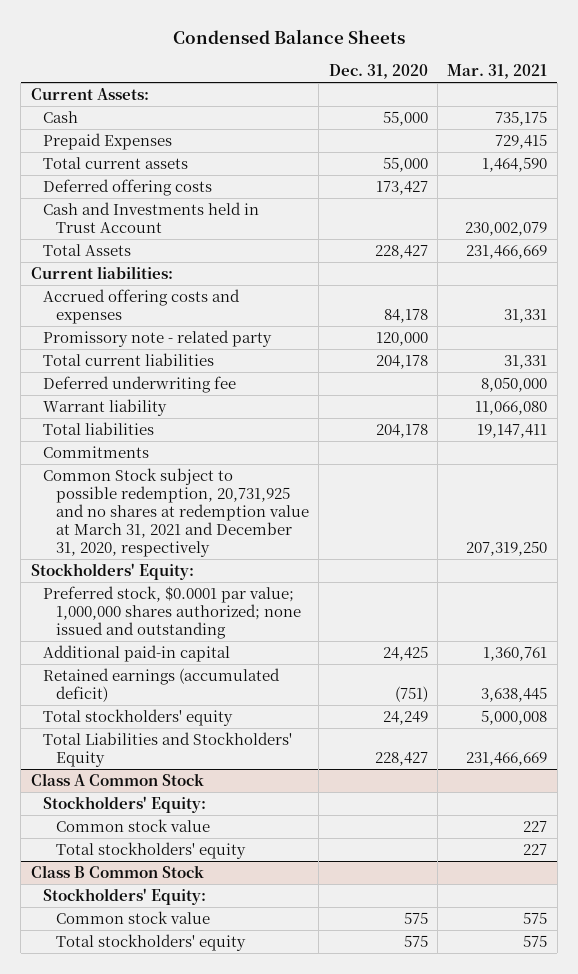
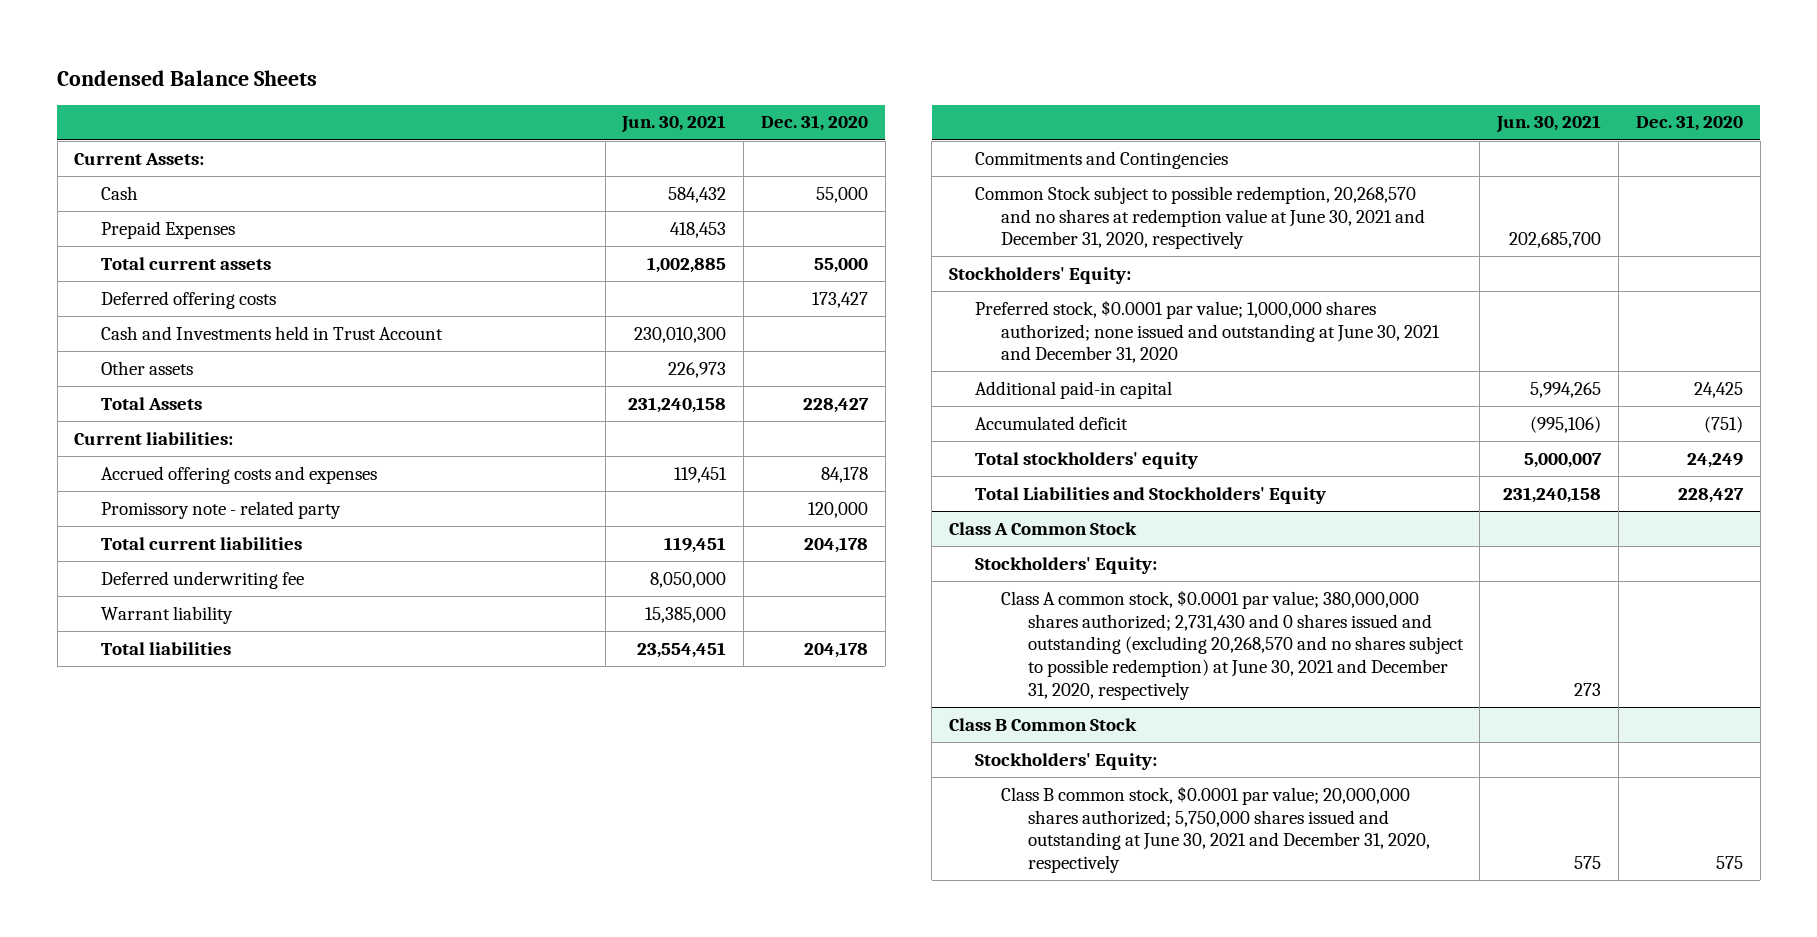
- | Dec. 31, 2020 | Mar. 31, 2021
+ | Jun. 30, 2021 | Dec. 31, 2020
+ Other assets | 226,973 |
- Commitments
- Common Stock subject to possible redemption, 20,731,925 and no shares at redemption value at March 31, 2021 and December 31, 2020, respectively | | 207,319,250
+ Commitments and Contingencies
+ Common Stock subject to possible redemption, 20,268,570 and no shares at redemption value at June 30, 2021 and December 31, 2020, respectively | 202,685,700 |
- Preferred stock, $0.0001 par value; 1,000,000 shares authorized; none issued and outstanding
+ Preferred stock, $0.0001 par value; 1,000,000 shares authorized; none issued and outstanding at June 30, 2021 and December 31, 2020
- Retained earnings (accumulated deficit) | (751) | 3,638,445
+ Accumulated deficit | (995,106) | (751)
@ Class A Common Stock
- Common stock value | | 227
- Total stockholders' equity | | 227
+ Class A common stock, $0.0001 par value; 380,000,000 shares authorized; 2,731,430 and 0 shares issued and outstanding (excluding 20,268,570 and no shares subject to possible redemption) at June 30, 2021 and December 31, 2020, respectively | 273 |
@ Class B Common Stock
- Common stock value | 575 | 575
- Total stockholders' equity | 575 | 575
+ Class B common stock, $0.0001 par value; 20,000,000 shares authorized; 5,750,000 shares issued and outstanding at June 30, 2021 and December 31, 2020, respectively | 575 | 575

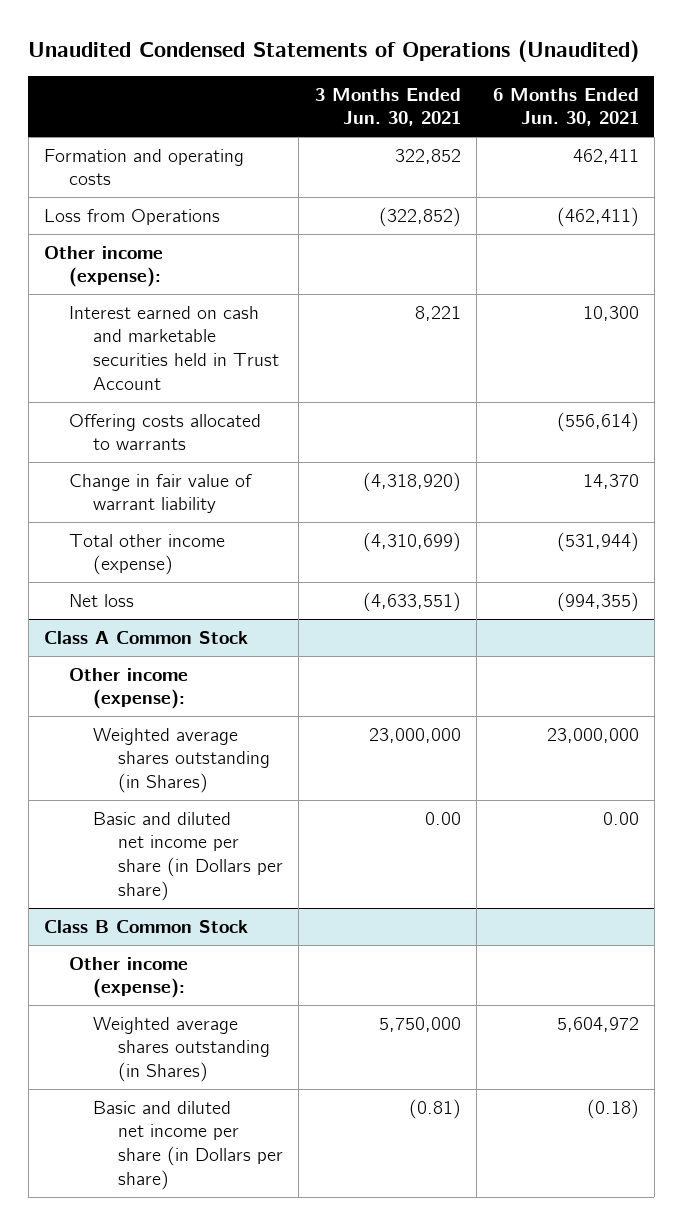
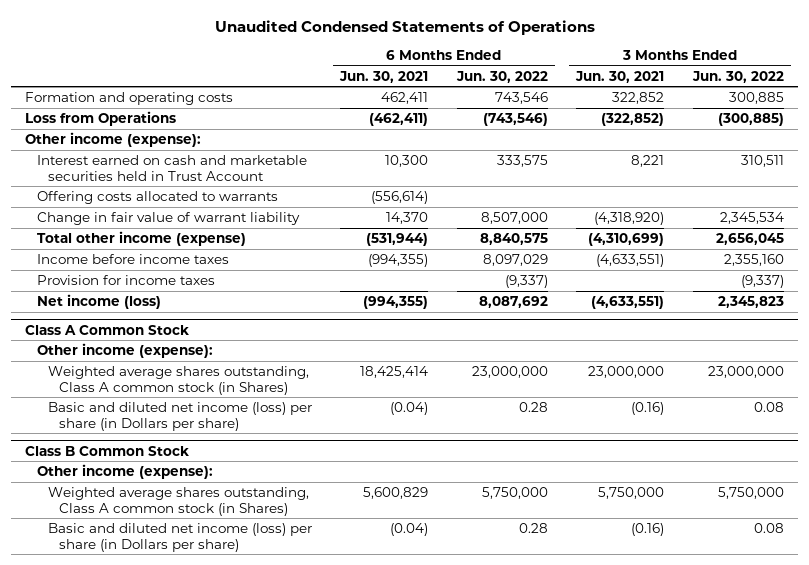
- Unaudited Condensed Statements of Operations (Unaudited)
+ Unaudited Condensed Statements of Operations
- | 3 Months Ended Jun. 30, 2021 | 6 Months Ended Jun. 30, 2021
+ | 6 Months Ended Jun. 30, 2021 | 6 Months Ended Jun. 30, 2022 | 3 Months Ended Jun. 30, 2021 | 3 Months Ended Jun. 30, 2022
- Net loss | (4,633,551) | (994,355)
+ Income before income taxes | (994,355) | 8,097,029 | (4,633,551) | 2,355,160
+ Provision for income taxes | | (9,337) | | (9,337)
+ Net income (loss) | (994,355) | 8,087,692 | (4,633,551) | 2,345,823
@ Class A Common Stock
- Weighted average shares outstanding (in Shares) | 23,000,000 | 23,000,000
- Basic and diluted net income per share (in Dollars per share) | 0.00 | 0.00
+ Weighted average shares outstanding, Class A common stock (in Shares) | 18,425,414 | 23,000,000 | 23,000,000 | 23,000,000
+ Basic and diluted net income (loss) per share (in Dollars per share) | (0.04) | 0.28 | (0.16) | 0.08
@ Class B Common Stock
- Weighted average shares outstanding (in Shares) | 5,750,000 | 5,604,972
- Basic and diluted net income per share (in Dollars per share) | (0.81) | (0.18)
+ Weighted average shares outstanding, Class A common stock (in Shares) | 5,600,829 | 5,750,000 | 5,750,000 | 5,750,000
+ Basic and diluted net income (loss) per share (in Dollars per share) | (0.04) | 0.28 | (0.16) | 0.08

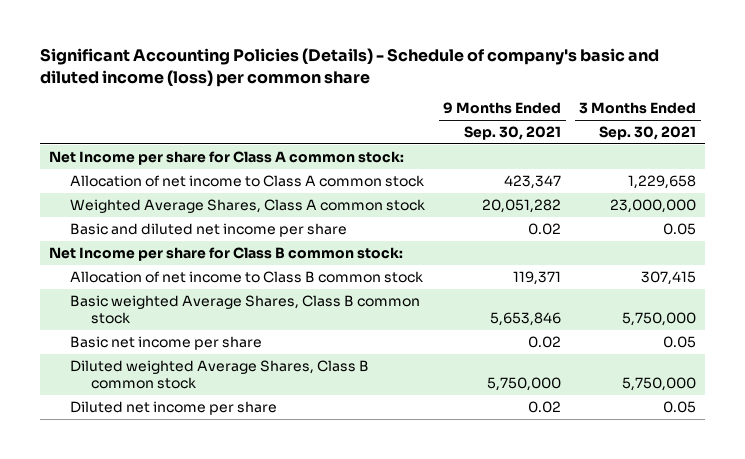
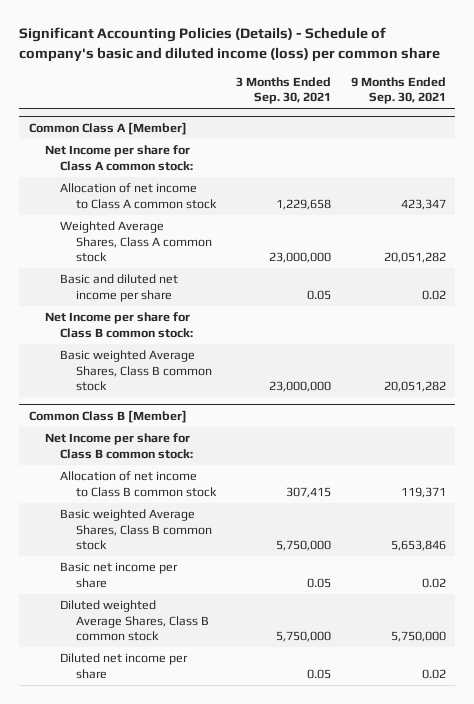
- | 9 Months Ended Sep. 30, 2021 | 3 Months Ended Sep. 30, 2021
+ | 3 Months Ended Sep. 30, 2021 | 9 Months Ended Sep. 30, 2021
+ Common Class A [Member]
+ Basic weighted Average Shares, Class B common stock | 23,000,000 | 20,051,282
+ Common Class B [Member]
+ Net Income per share for Class B common stock:

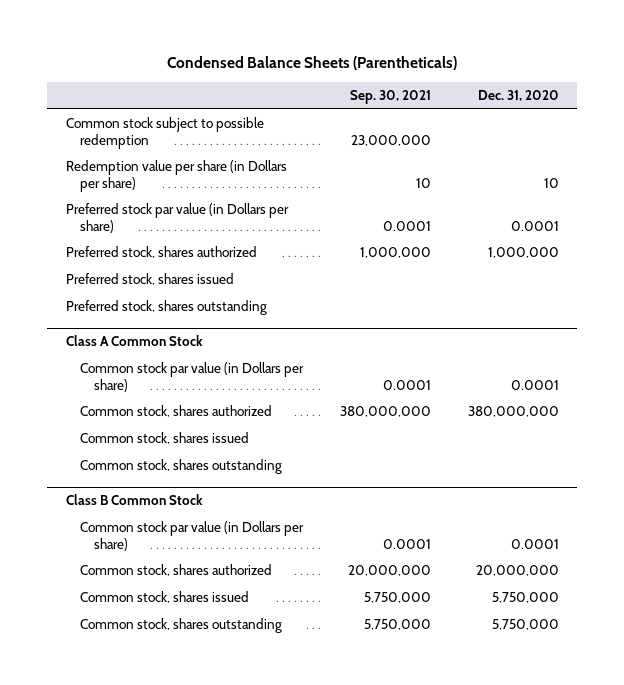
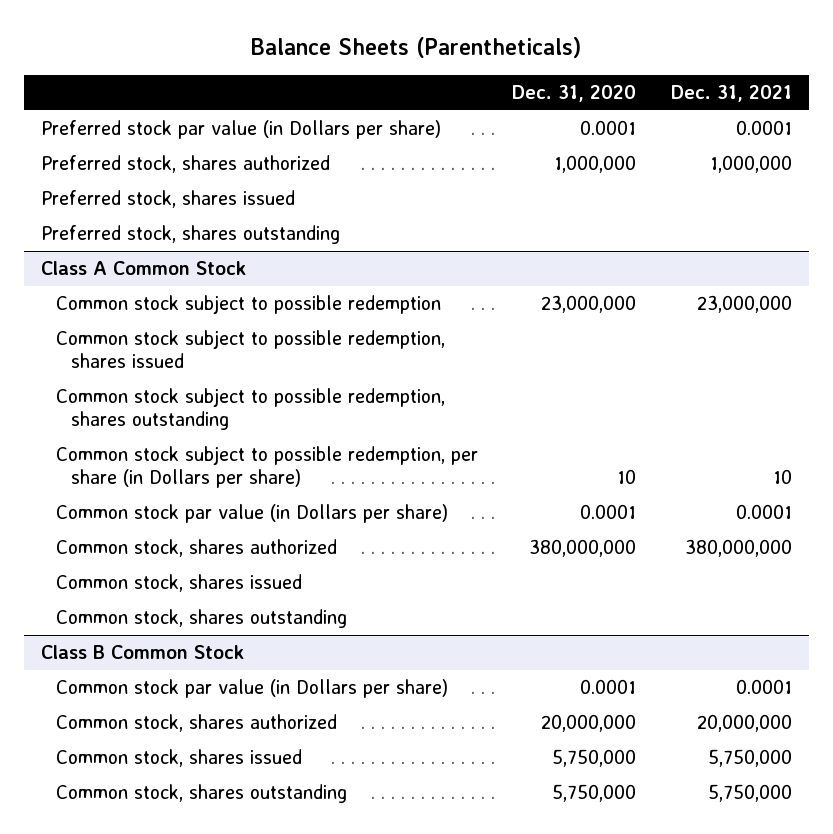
- Condensed Balance Sheets (Parentheticals)
+ Balance Sheets (Parentheticals)
- | Sep. 30, 2021 | Dec. 31, 2020
+ | Dec. 31, 2020 | Dec. 31, 2021
- Common stock subject to possible redemption | 23,000,000 |
- Redemption value per share (in Dollars per share) | 10 | 10
@ Class A Common Stock
+ Common stock subject to possible redemption | 23,000,000 | 23,000,000
+ Common stock subject to possible redemption, shares issued
+ Common stock subject to possible redemption, shares outstanding
+ Common stock subject to possible redemption, per share (in Dollars per share) | 10 | 10

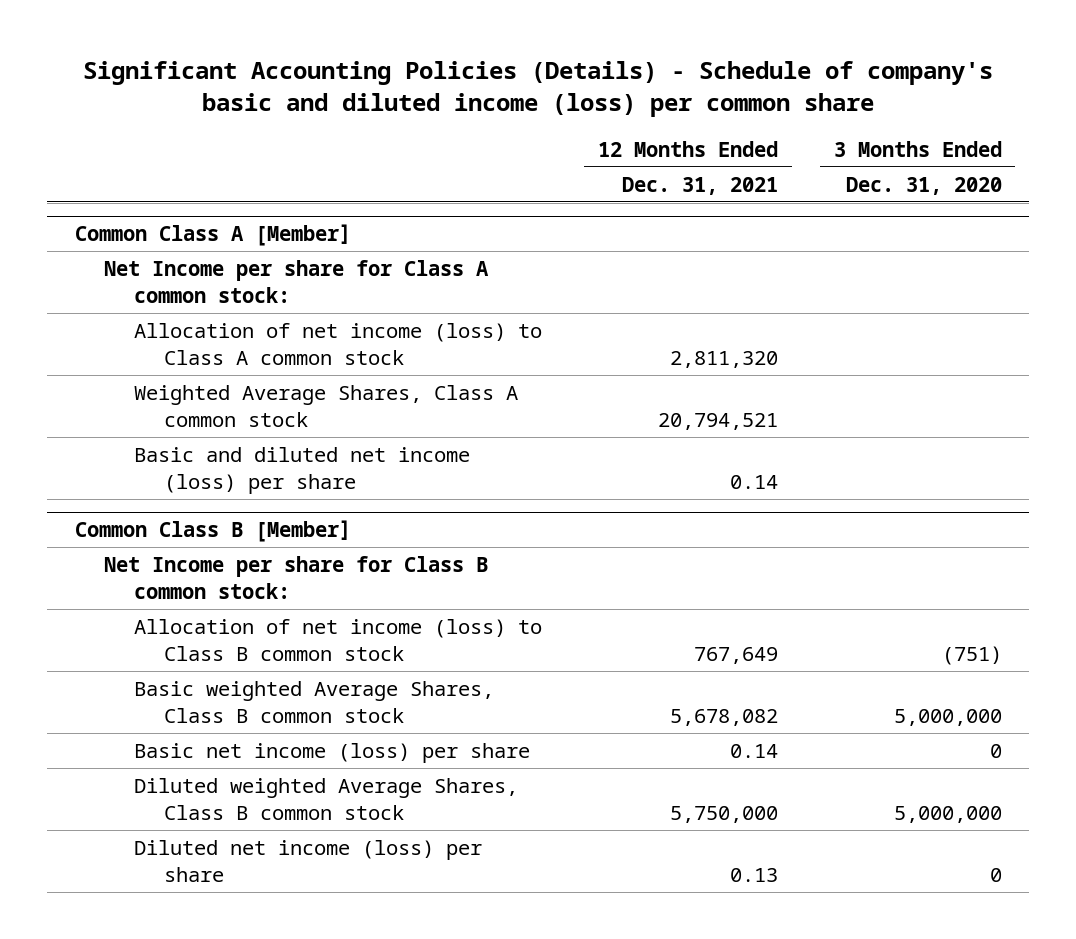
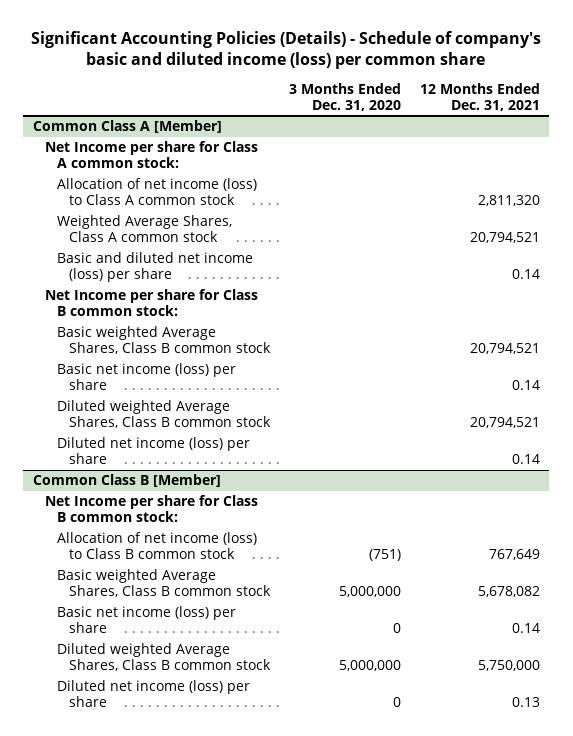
- | 12 Months Ended Dec. 31, 2021 | 3 Months Ended Dec. 31, 2020
+ | 3 Months Ended Dec. 31, 2020 | 12 Months Ended Dec. 31, 2021
@ Common Class A [Member]
+ Net Income per share for Class B common stock:
+ Basic weighted Average Shares, Class B common stock | | 20,794,521
+ Basic net income (loss) per share | | 0.14
+ Diluted weighted Average Shares, Class B common stock | | 20,794,521
+ Diluted net income (loss) per share | | 0.14

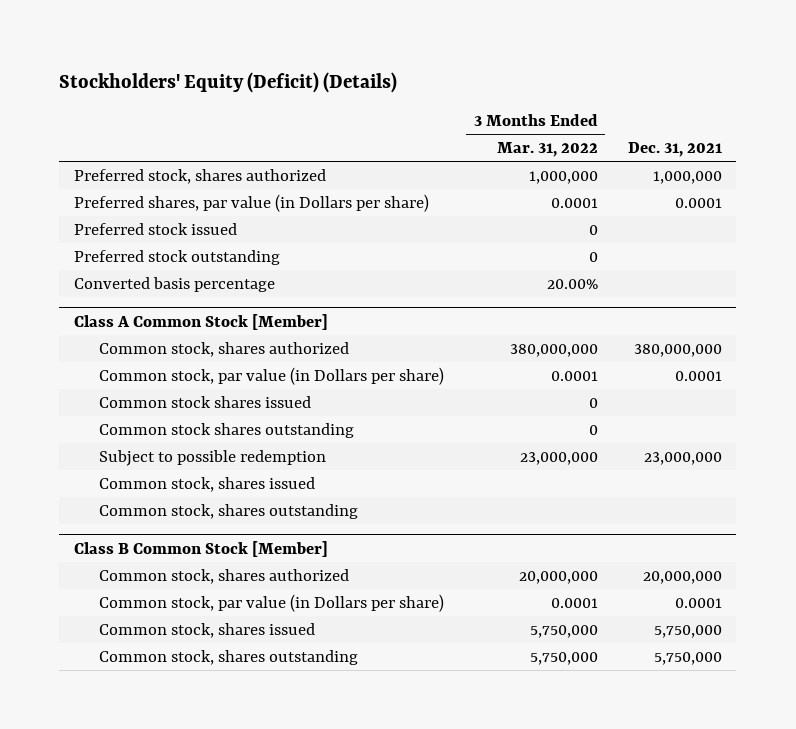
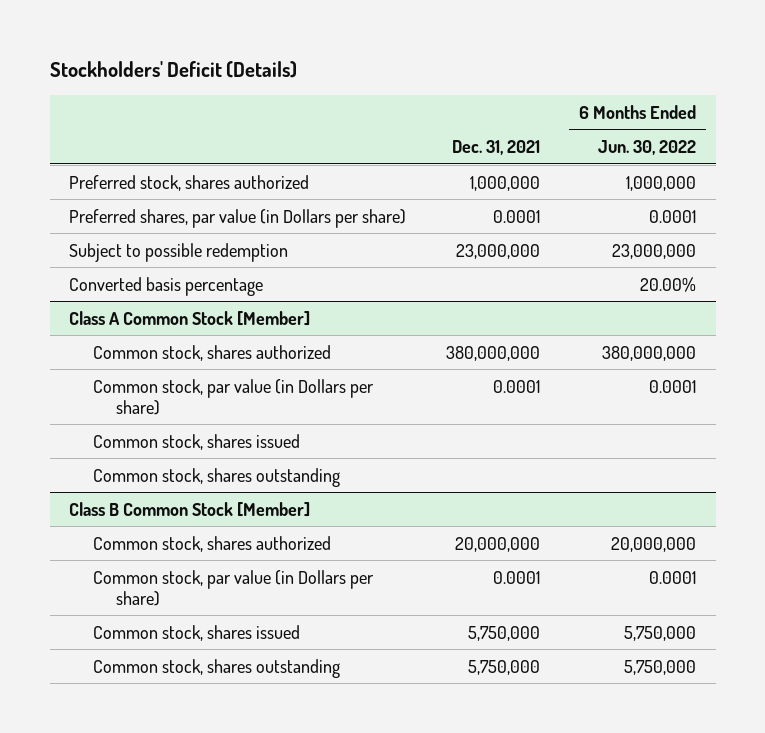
- Stockholders' Equity (Deficit) (Details)
+ Stockholders' Deficit (Details)
- | 3 Months Ended Mar. 31, 2022 | Dec. 31, 2021
+ | Dec. 31, 2021 | 6 Months Ended Jun. 30, 2022
- Preferred stock issued | 0 |
- Preferred stock outstanding | 0 |
+ Subject to possible redemption | 23,000,000 | 23,000,000
@ Class A Common Stock [Member]
- Common stock shares issued | 0 |
- Common stock shares outstanding | 0 |
- Subject to possible redemption | 23,000,000 | 23,000,000

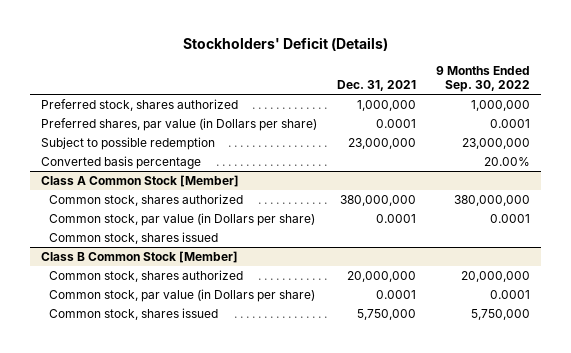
- | Dec. 31, 2021 | 6 Months Ended Jun. 30, 2022
+ | Dec. 31, 2021 | 9 Months Ended Sep. 30, 2022
@ Class A Common Stock [Member]
- Common stock, shares outstanding
@ Class B Common Stock [Member]
- Common stock, shares outstanding | 5,750,000 | 5,750,000

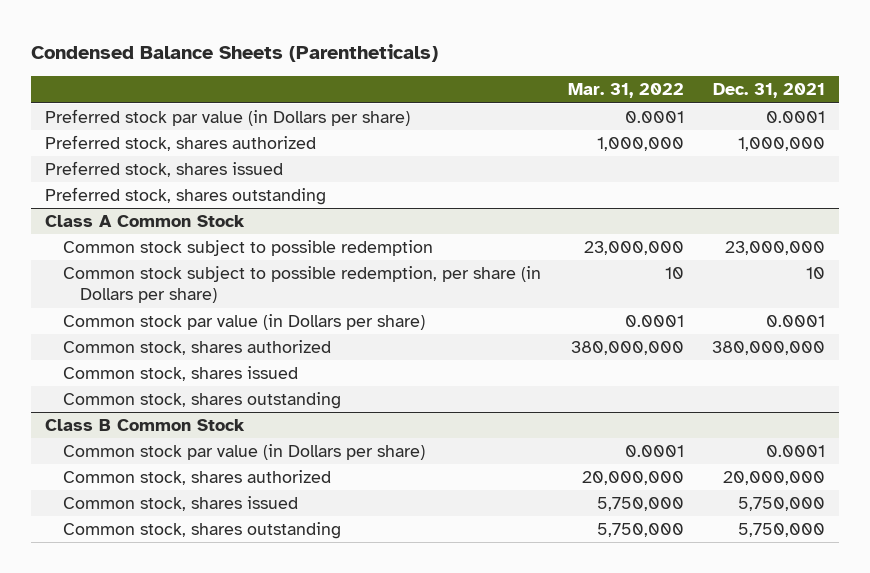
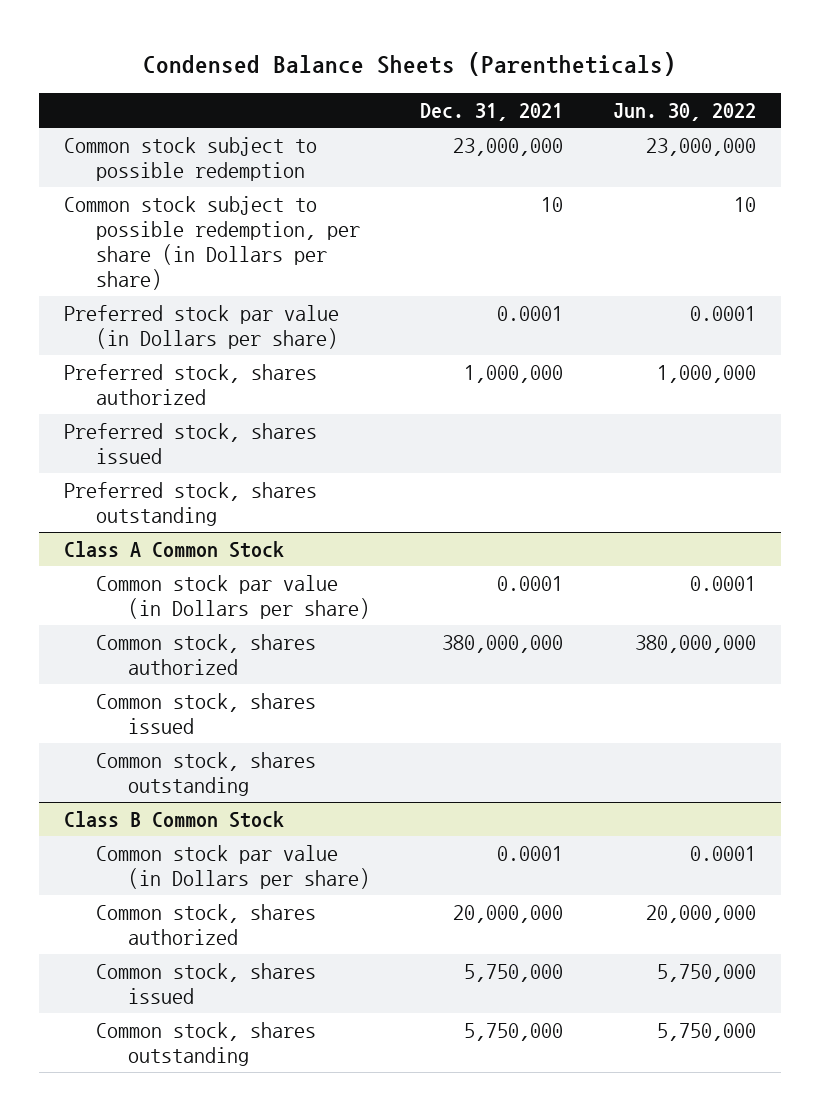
- | Mar. 31, 2022 | Dec. 31, 2021
+ | Dec. 31, 2021 | Jun. 30, 2022
+ Common stock subject to possible redemption | 23,000,000 | 23,000,000
+ Common stock subject to possible redemption, per share (in Dollars per share) | 10 | 10
@ Class A Common Stock
- Common stock subject to possible redemption | 23,000,000 | 23,000,000
- Common stock subject to possible redemption, per share (in Dollars per share) | 10 | 10

